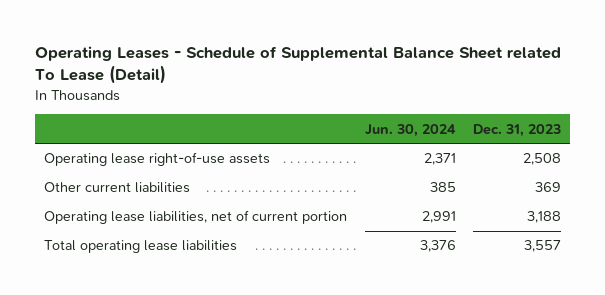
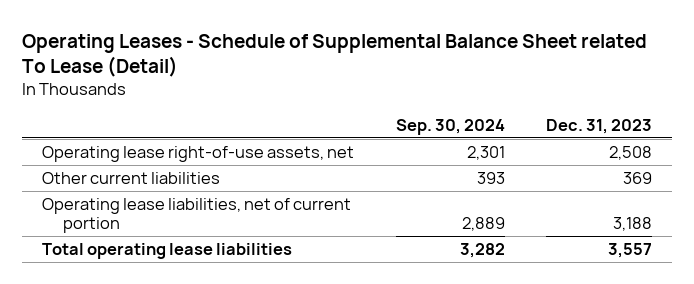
- | Jun. 30, 2024 | Dec. 31, 2023
+ | Sep. 30, 2024 | Dec. 31, 2023
- Operating lease right-of-use assets | 2,371 | 2,508
+ Operating lease right-of-use assets, net | 2,301 | 2,508

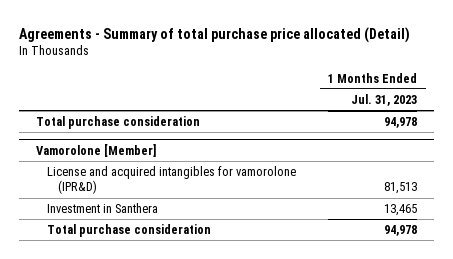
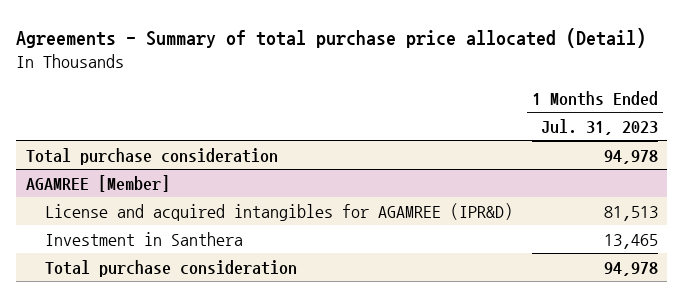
- Vamorolone [Member]
- License and acquired intangibles for vamorolone (IPR&D) | 81,513
+ AGAMREE [Member]
+ License and acquired intangibles for AGAMREE (IPR&D) | 81,513

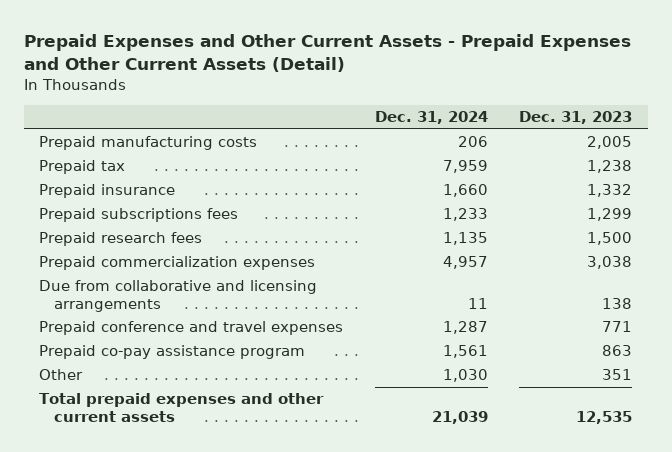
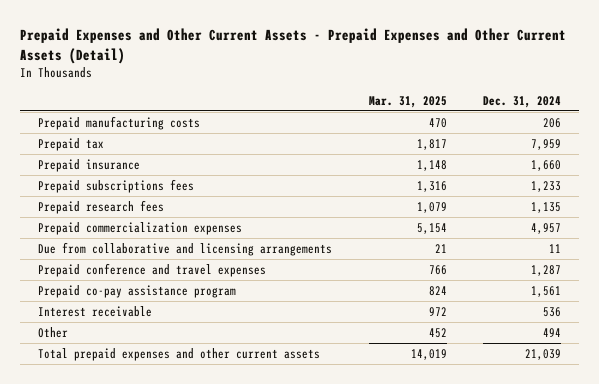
- | Dec. 31, 2024 | Dec. 31, 2023
+ | Mar. 31, 2025 | Dec. 31, 2024
- Other | 1,030 | 351
+ Interest receivable | 972 | 536
+ Other | 452 | 494

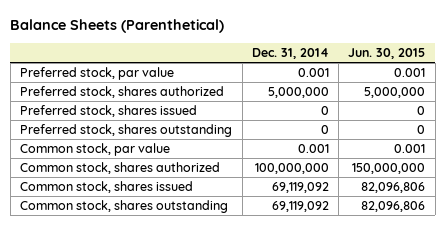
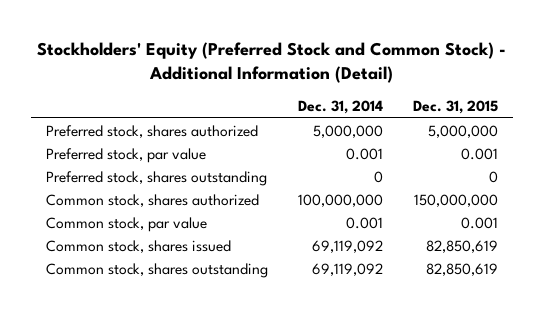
- Balance Sheets (Parenthetical)
+ Stockholders' Equity (Preferred Stock and Common Stock) - Additional Information (Detail)
- | Dec. 31, 2014 | Jun. 30, 2015
+ | Dec. 31, 2014 | Dec. 31, 2015
- Preferred stock, shares issued | 0 | 0
moved down: Preferred stock, par value | 0.001 | 0.001
moved down: Common stock, par value | 0.001 | 0.001

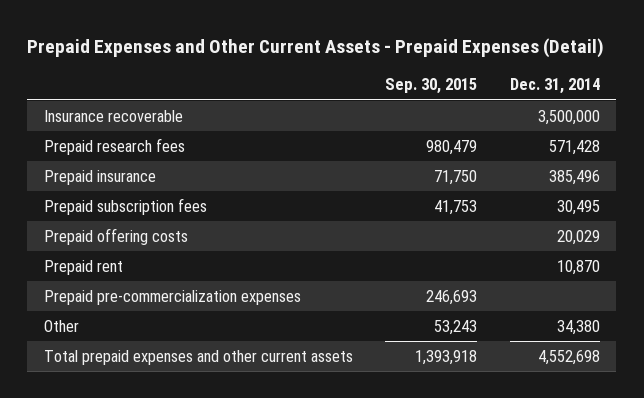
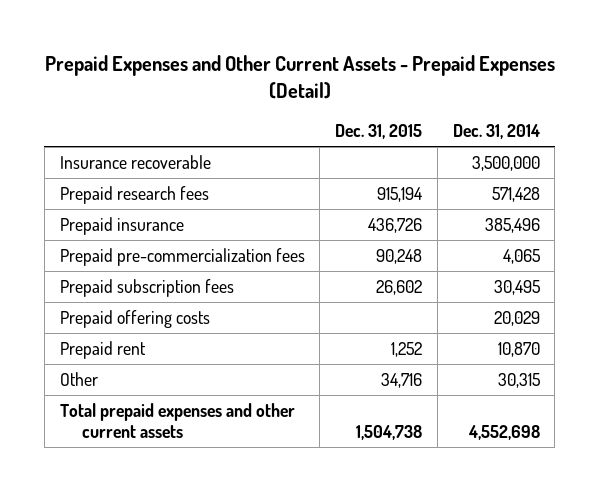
- | Sep. 30, 2015 | Dec. 31, 2014
+ | Dec. 31, 2015 | Dec. 31, 2014
+ Prepaid pre-commercialization fees | 90,248 | 4,065
- Prepaid pre-commercialization expenses | 246,693 |
- Other | 53,243 | 34,380
+ Other | 34,716 | 30,315

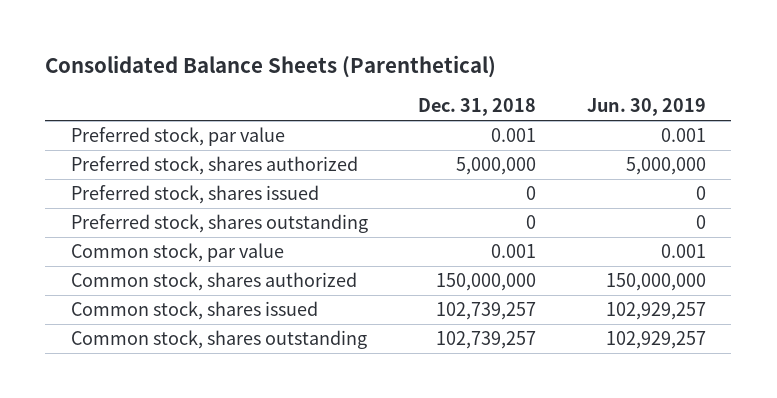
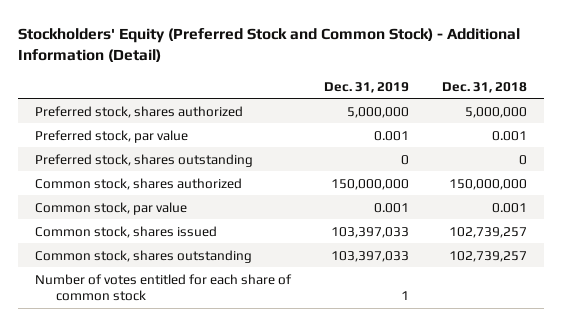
- Consolidated Balance Sheets (Parenthetical)
+ Stockholders' Equity (Preferred Stock and Common Stock) - Additional Information (Detail)
- | Dec. 31, 2018 | Jun. 30, 2019
+ | Dec. 31, 2019 | Dec. 31, 2018
- Preferred stock, shares issued | 0 | 0
moved down: Preferred stock, par value | 0.001 | 0.001
moved down: Common stock, par value | 0.001 | 0.001
+ Number of votes entitled for each share of common stock | 1 |

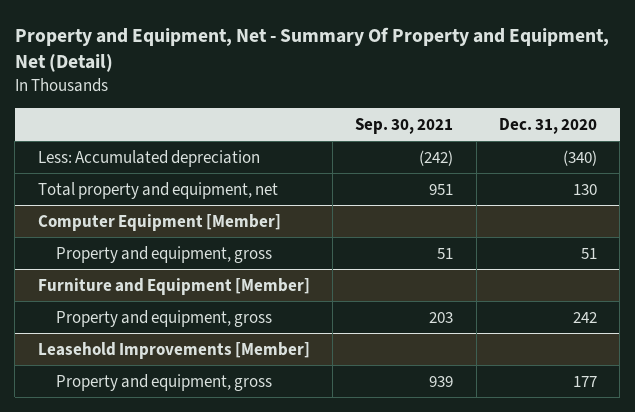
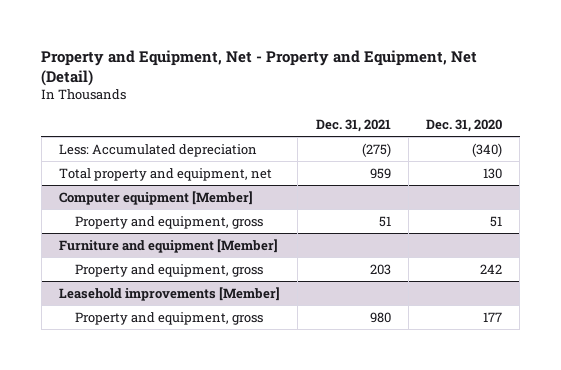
- Property and Equipment, Net - Summary Of Property and Equipment, Net (Detail)
+ Property and Equipment, Net - Property and Equipment, Net (Detail)
- | Sep. 30, 2021 | Dec. 31, 2020
+ | Dec. 31, 2021 | Dec. 31, 2020
- Computer Equipment [Member]
+ Computer equipment [Member]
- Furniture and Equipment [Member]
+ Furniture and equipment [Member]
- Leasehold Improvements [Member]
+ Leasehold improvements [Member]

